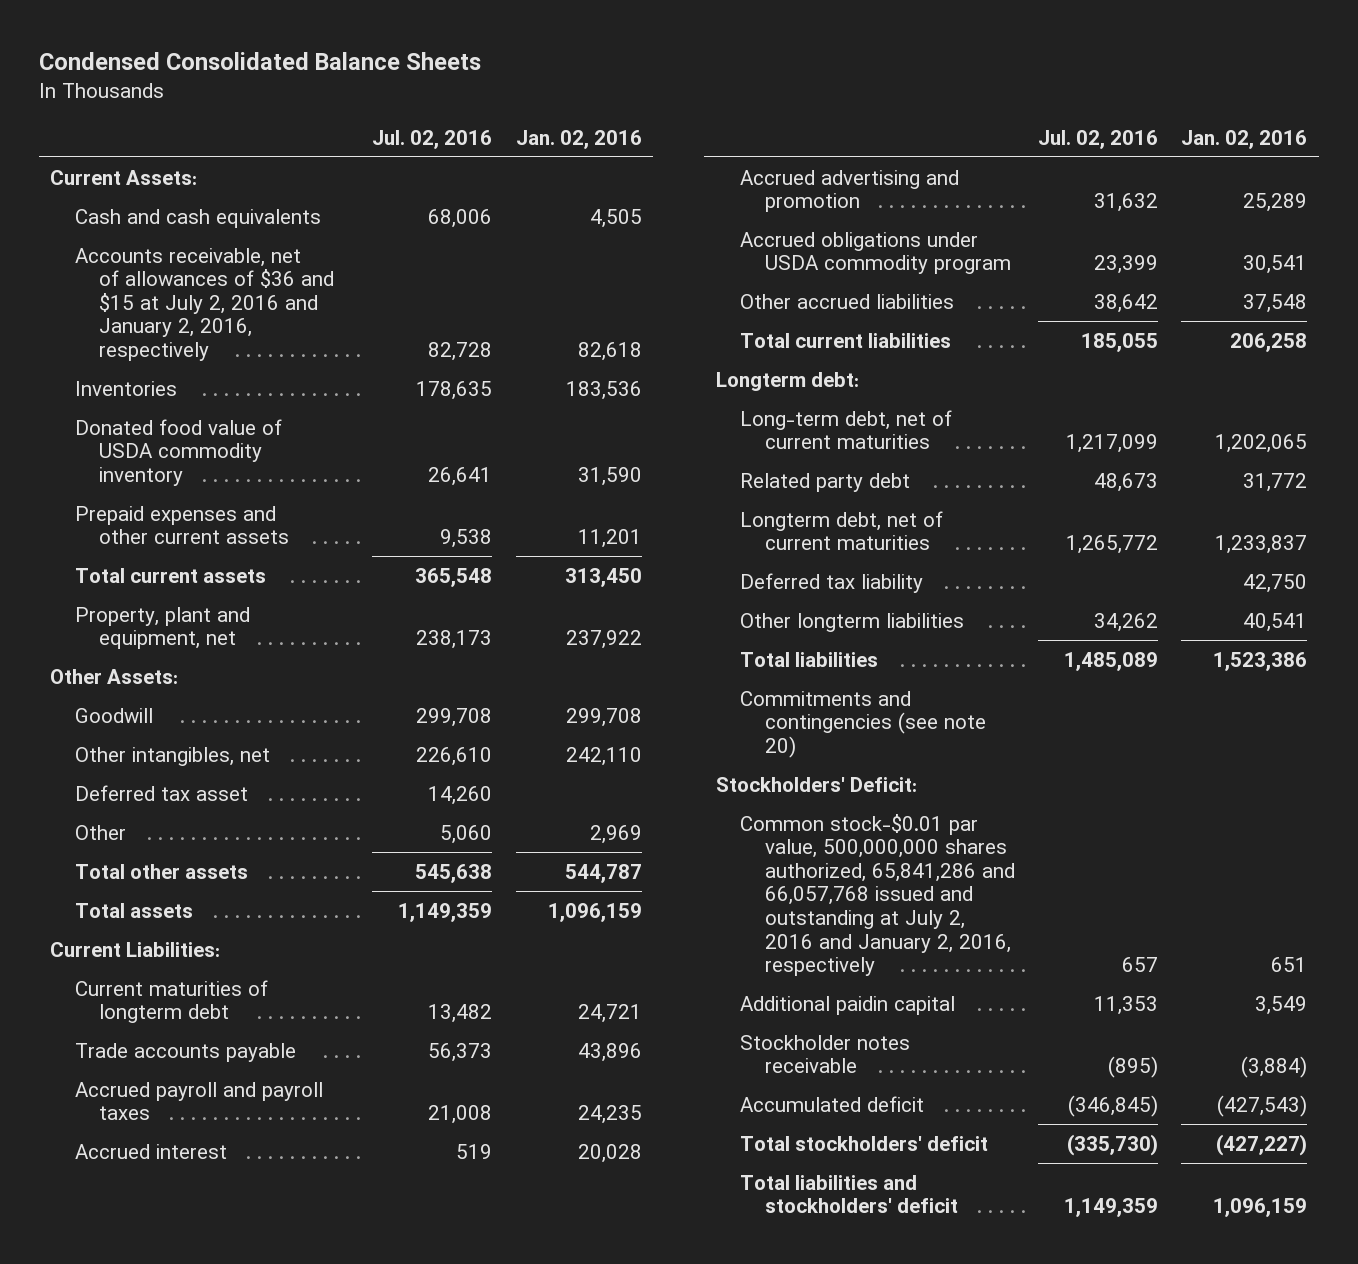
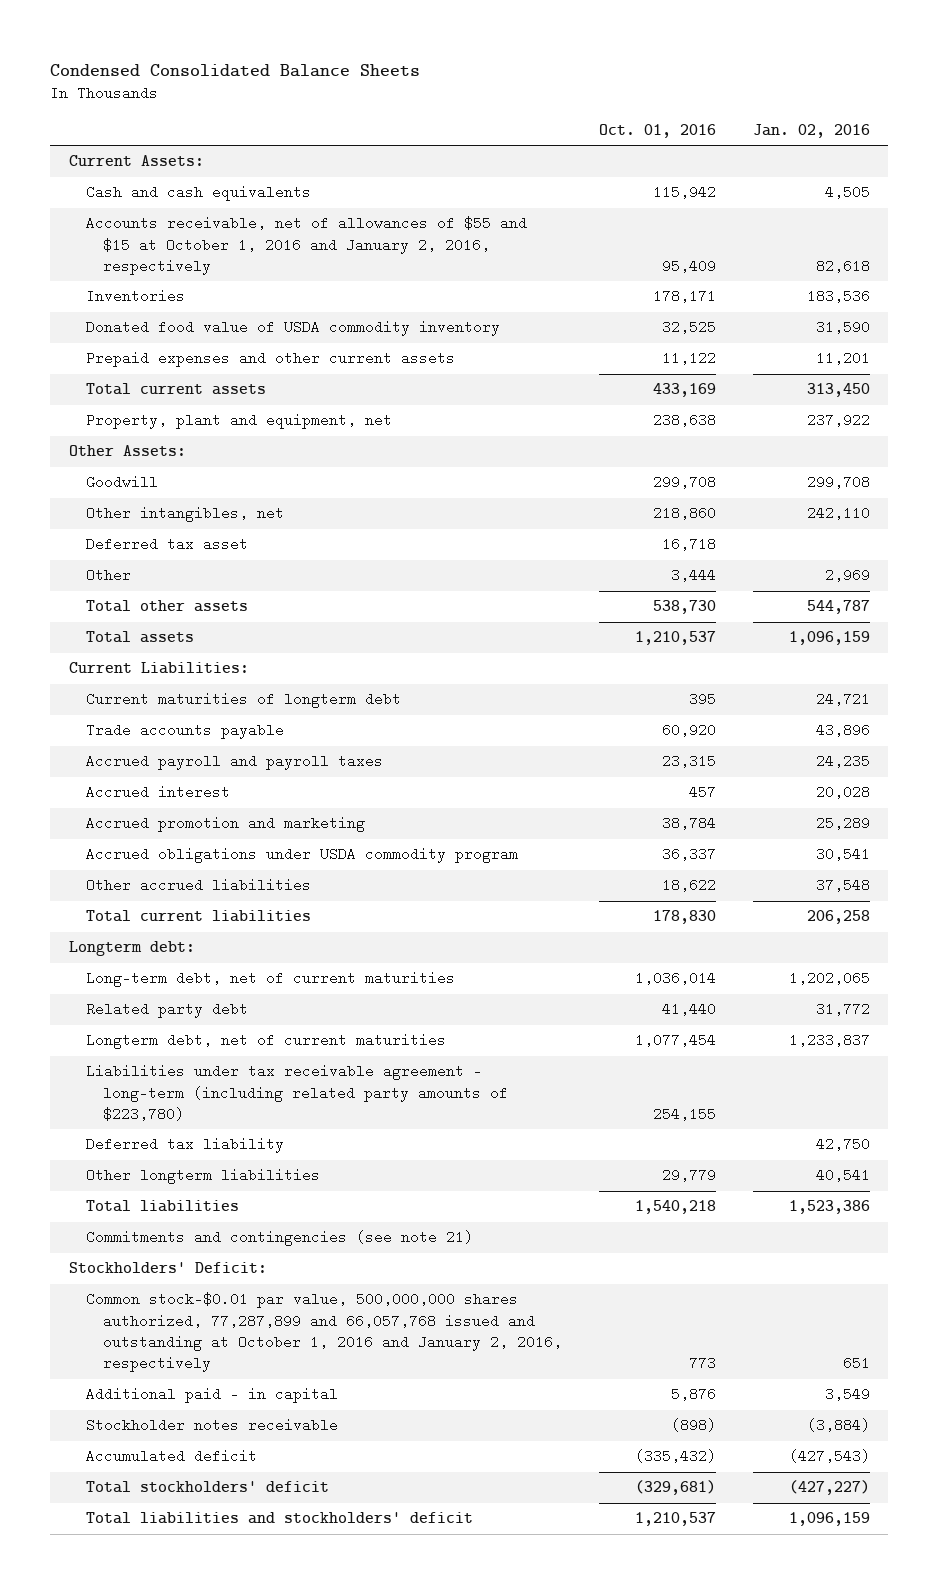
- | Jul. 02, 2016 | Jan. 02, 2016
+ | Oct. 01, 2016 | Jan. 02, 2016
- Accounts receivable, net of allowances of $36 and $15 at July 2, 2016 and January 2, 2016, respectively | 82,728 | 82,618
+ Accounts receivable, net of allowances of $55 and $15 at October 1, 2016 and January 2, 2016, respectively | 95,409 | 82,618
- Accrued advertising and promotion | 31,632 | 25,289
+ Accrued promotion and marketing | 38,784 | 25,289
+ Liabilities under tax receivable agreement - long-term (including related party amounts of $223,780) | 254,155 |
- Commitments and contingencies (see note 20)
+ Commitments and contingencies (see note 21)
- Common stock-$0.01 par value, 500,000,000 shares authorized, 65,841,286 and 66,057,768 issued and outstanding at July 2, 2016 and January 2, 2016, respectively | 657 | 651
- Additional paidin capital | 11,353 | 3,549
+ Common stock-$0.01 par value, 500,000,000 shares authorized, 77,287,899 and 66,057,768 issued and outstanding at October 1, 2016 and January 2, 2016, respectively | 773 | 651
+ Additional paid - in capital | 5,876 | 3,549

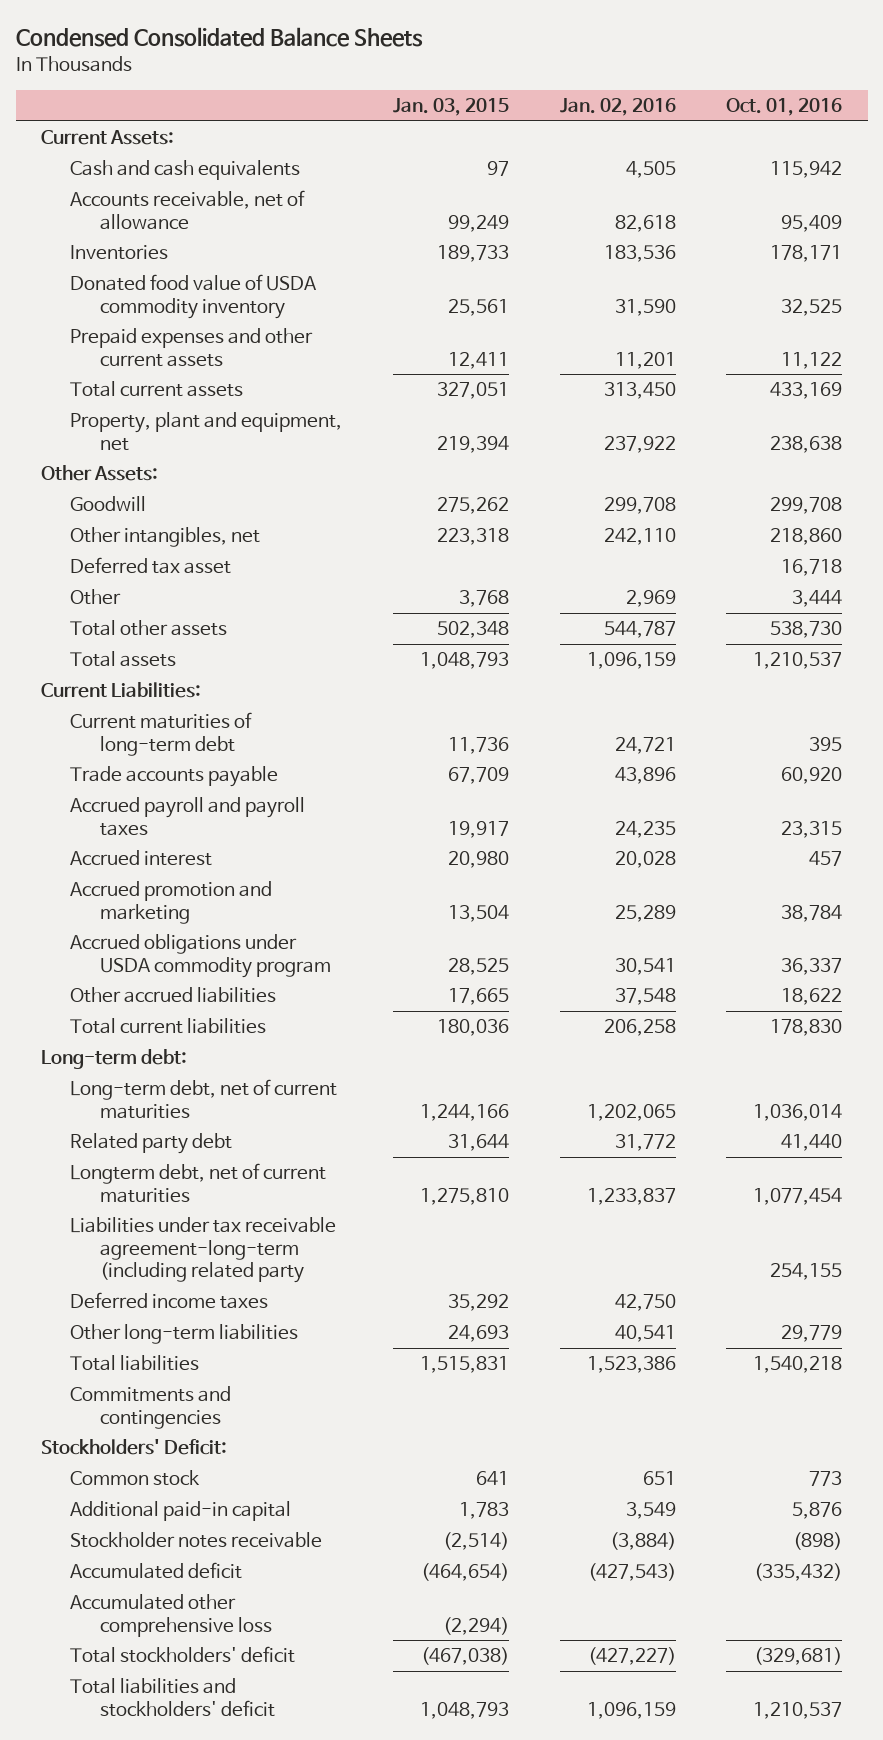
- | Oct. 01, 2016 | Jan. 02, 2016
+ | Jan. 03, 2015 | Jan. 02, 2016 | Oct. 01, 2016
- Accounts receivable, net of allowances of $55 and $15 at October 1, 2016 and January 2, 2016, respectively | 95,409 | 82,618
+ Accounts receivable, net of allowance | 99,249 | 82,618 | 95,409
- Current maturities of longterm debt | 395 | 24,721
+ Current maturities of long-term debt | 11,736 | 24,721 | 395
- Longterm debt:
+ Long-term debt:
- Liabilities under tax receivable agreement - long-term (including related party amounts of $223,780) | 254,155 |
- Deferred tax liability | | 42,750
- Other longterm liabilities | 29,779 | 40,541
+ Liabilities under tax receivable agreement-long-term (including related party | | | 254,155
+ Deferred income taxes | 35,292 | 42,750 |
+ Other long-term liabilities | 24,693 | 40,541 | 29,779
- Commitments and contingencies (see note 21)
+ Commitments and contingencies
- Common stock-$0.01 par value, 500,000,000 shares authorized, 77,287,899 and 66,057,768 issued and outstanding at October 1, 2016 and January 2, 2016, respectively | 773 | 651
- Additional paid - in capital | 5,876 | 3,549
+ Common stock | 641 | 651 | 773
+ Additional paid-in capital | 1,783 | 3,549 | 5,876
+ Accumulated other comprehensive loss | (2,294) | |

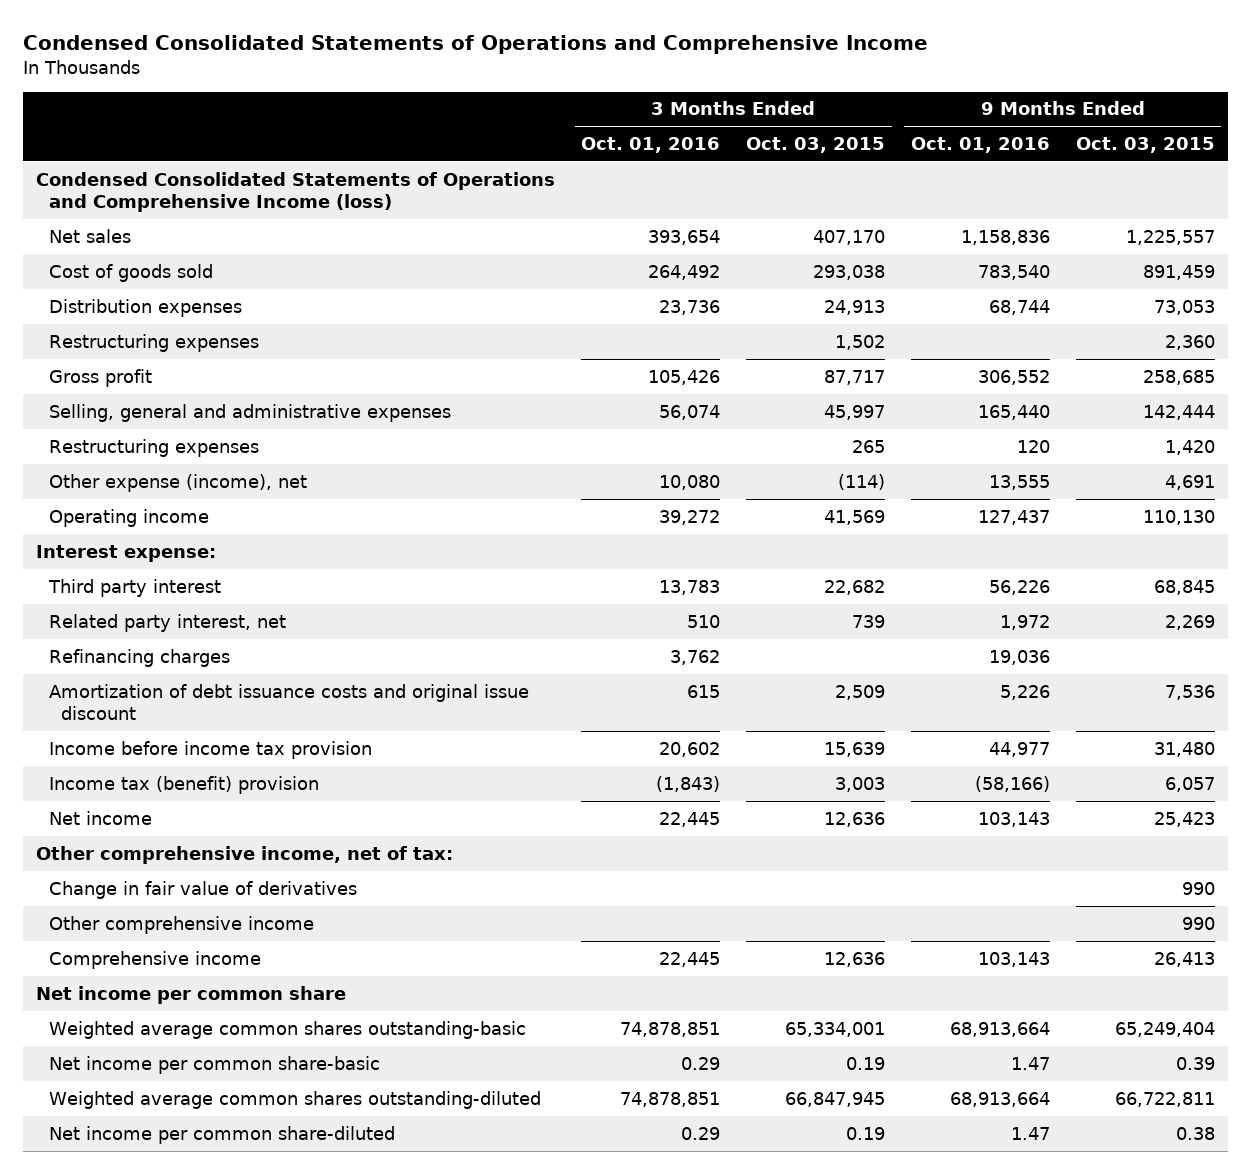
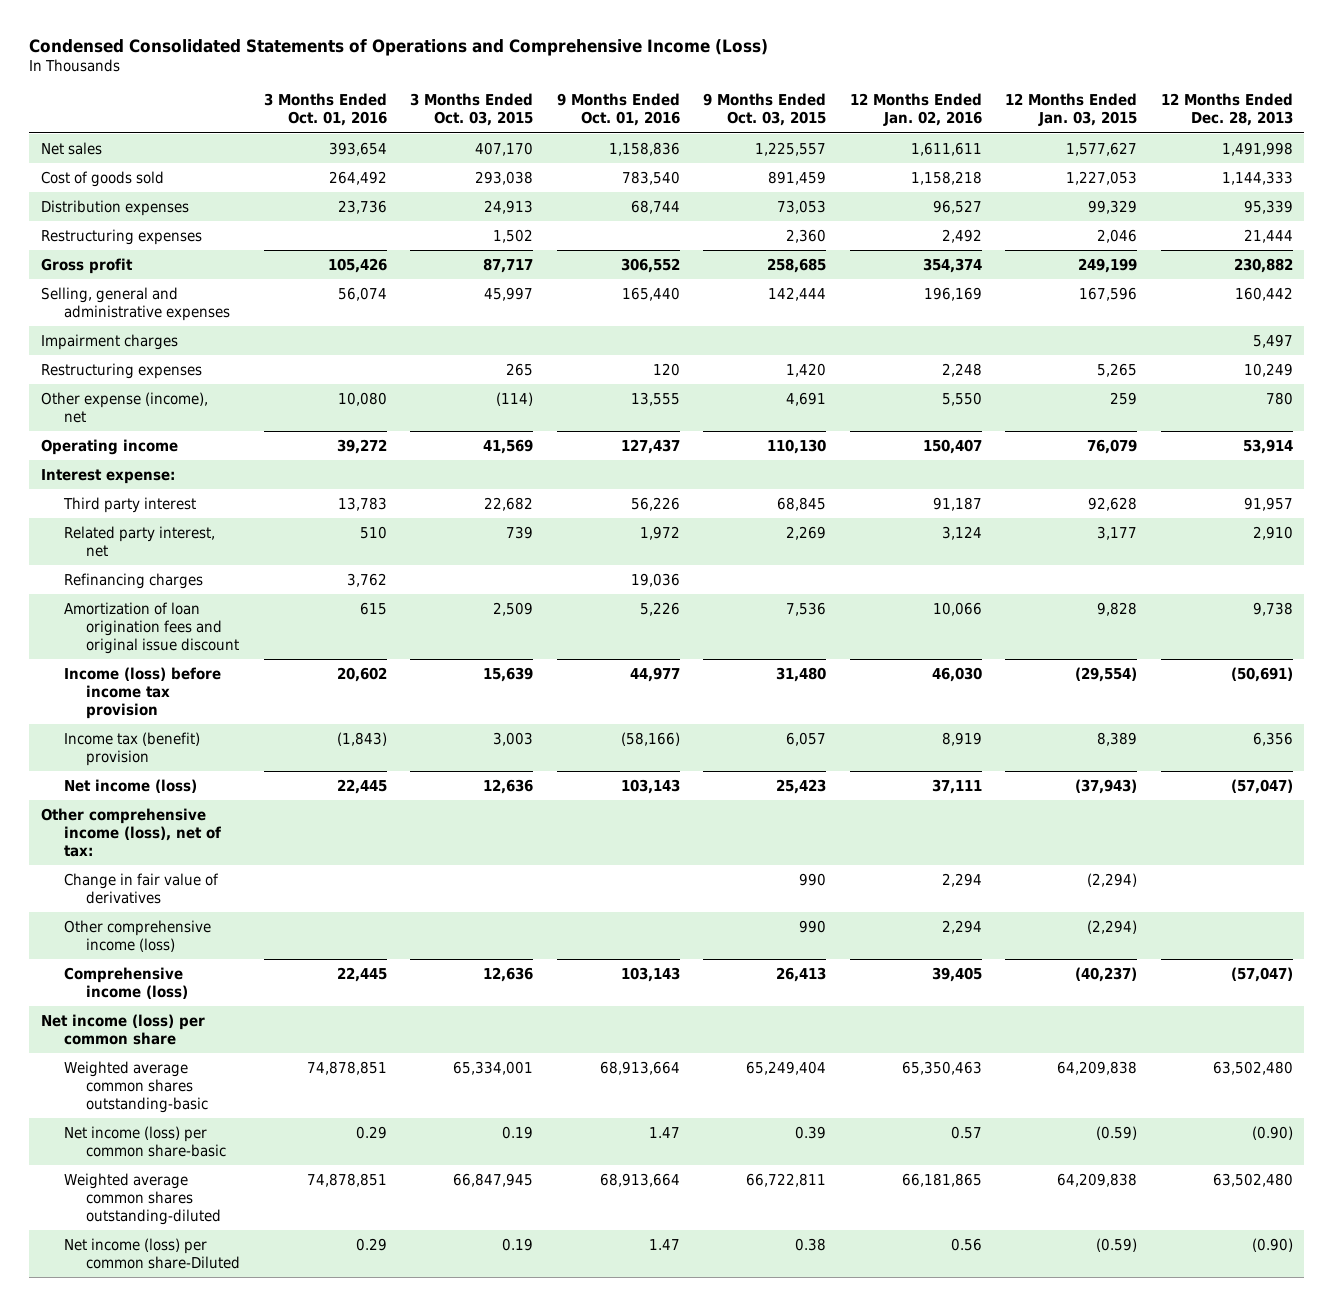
- Condensed Consolidated Statements of Operations and Comprehensive Income
+ Condensed Consolidated Statements of Operations and Comprehensive Income (Loss)
- | 3 Months Ended Oct. 01, 2016 | 3 Months Ended Oct. 03, 2015 | 9 Months Ended Oct. 01, 2016 | 9 Months Ended Oct. 03, 2015
+ | 3 Months Ended Oct. 01, 2016 | 3 Months Ended Oct. 03, 2015 | 9 Months Ended Oct. 01, 2016 | 9 Months Ended Oct. 03, 2015 | 12 Months Ended Jan. 02, 2016 | 12 Months Ended Jan. 03, 2015 | 12 Months Ended Dec. 28, 2013
- Condensed Consolidated Statements of Operations and Comprehensive Income (loss)
+ Impairment charges | | | | | | | 5,497
- Amortization of debt issuance costs and original issue discount | 615 | 2,509 | 5,226 | 7,536
- Income before income tax provision | 20,602 | 15,639 | 44,977 | 31,480
+ Amortization of loan origination fees and original issue discount | 615 | 2,509 | 5,226 | 7,536 | 10,066 | 9,828 | 9,738
+ Income (loss) before income tax provision | 20,602 | 15,639 | 44,977 | 31,480 | 46,030 | (29,554) | (50,691)
- Net income | 22,445 | 12,636 | 103,143 | 25,423
- Other comprehensive income, net of tax:
+ Net income (loss) | 22,445 | 12,636 | 103,143 | 25,423 | 37,111 | (37,943) | (57,047)
+ Other comprehensive income (loss), net of tax:
- Other comprehensive income | | | | 990
- Comprehensive income | 22,445 | 12,636 | 103,143 | 26,413
- Net income per common share
+ Other comprehensive income (loss) | | | | 990 | 2,294 | (2,294) |
+ Comprehensive income (loss) | 22,445 | 12,636 | 103,143 | 26,413 | 39,405 | (40,237) | (57,047)
+ Net income (loss) per common share
- Net income per common share-basic | 0.29 | 0.19 | 1.47 | 0.39
+ Net income (loss) per common share-basic | 0.29 | 0.19 | 1.47 | 0.39 | 0.57 | (0.59) | (0.90)
- Net income per common share-diluted | 0.29 | 0.19 | 1.47 | 0.38
+ Net income (loss) per common share-Diluted | 0.29 | 0.19 | 1.47 | 0.38 | 0.56 | (0.59) | (0.90)

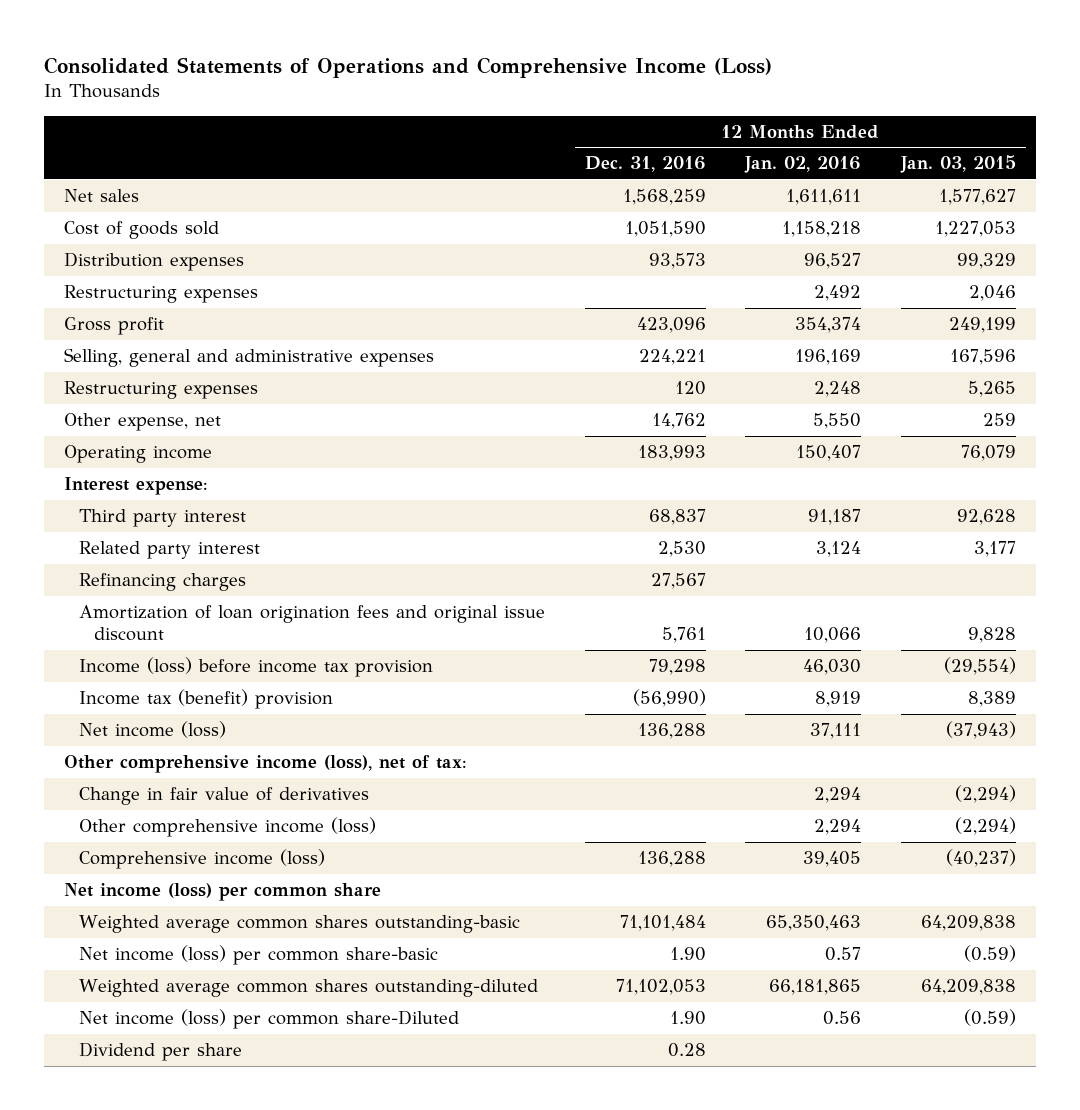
- Condensed Consolidated Statements of Operations and Comprehensive Income (Loss)
+ Consolidated Statements of Operations and Comprehensive Income (Loss)
- | 3 Months Ended Oct. 01, 2016 | 3 Months Ended Oct. 03, 2015 | 9 Months Ended Oct. 01, 2016 | 9 Months Ended Oct. 03, 2015 | 12 Months Ended Jan. 02, 2016 | 12 Months Ended Jan. 03, 2015 | 12 Months Ended Dec. 28, 2013
+ | 12 Months Ended Dec. 31, 2016 | 12 Months Ended Jan. 02, 2016 | 12 Months Ended Jan. 03, 2015
- Impairment charges | | | | | | | 5,497
- Other expense (income), net | 10,080 | (114) | 13,555 | 4,691 | 5,550 | 259 | 780
+ Other expense, net | 14,762 | 5,550 | 259
- Related party interest, net | 510 | 739 | 1,972 | 2,269 | 3,124 | 3,177 | 2,910
+ Related party interest | 2,530 | 3,124 | 3,177
+ Dividend per share | 0.28 | |

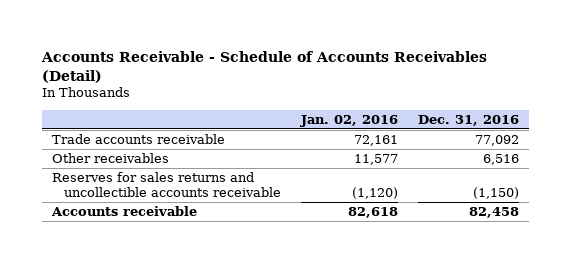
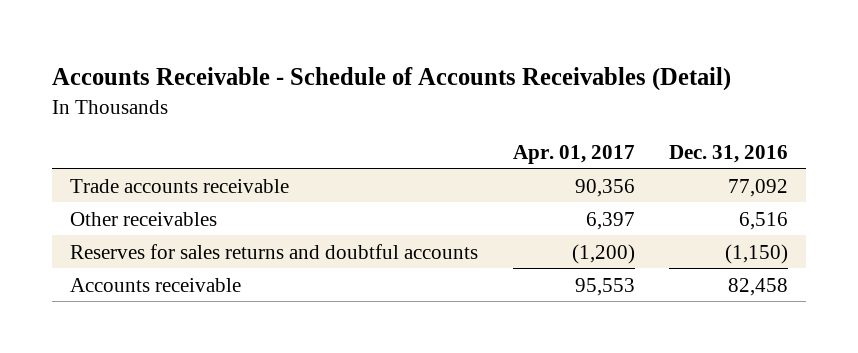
- | Jan. 02, 2016 | Dec. 31, 2016
+ | Apr. 01, 2017 | Dec. 31, 2016
- Reserves for sales returns and uncollectible accounts receivable | (1,120) | (1,150)
+ Reserves for sales returns and doubtful accounts | (1,200) | (1,150)

